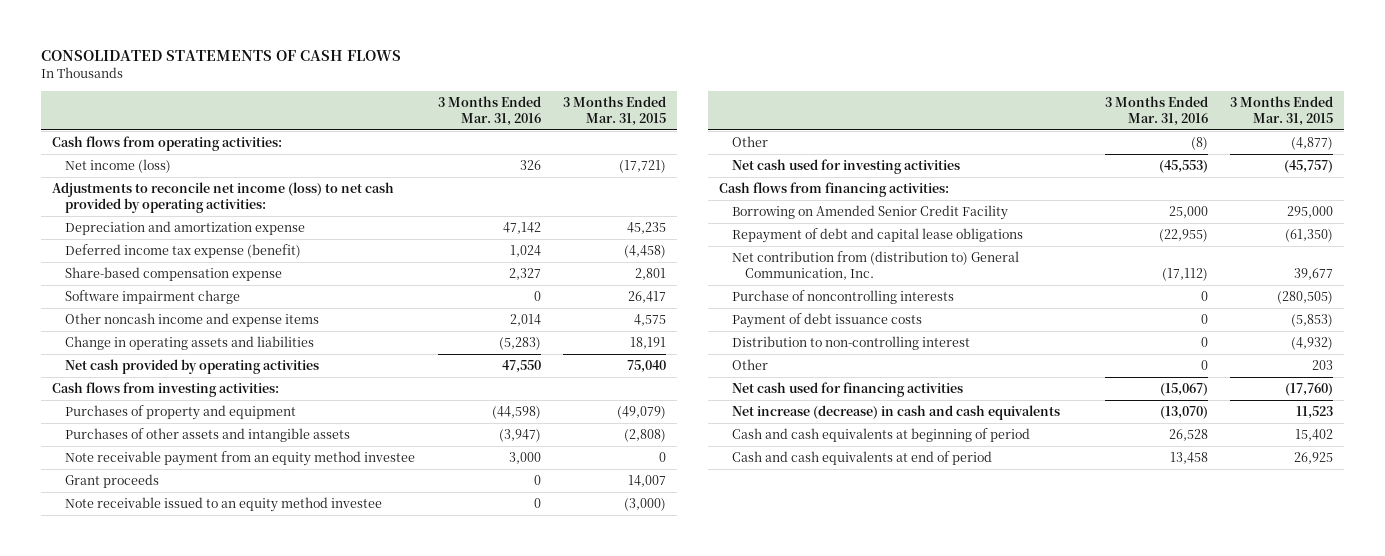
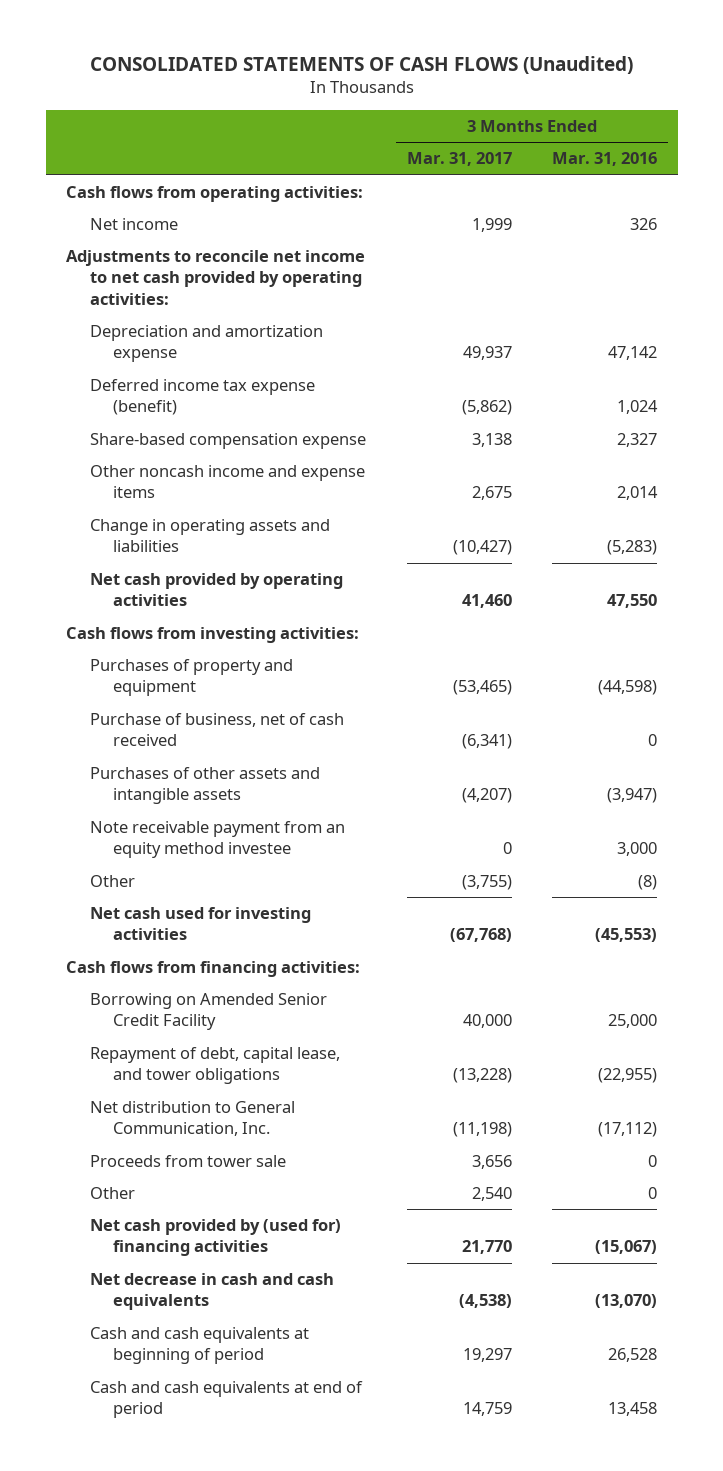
- CONSOLIDATED STATEMENTS OF CASH FLOWS
+ CONSOLIDATED STATEMENTS OF CASH FLOWS (Unaudited)
- | 3 Months Ended Mar. 31, 2016 | 3 Months Ended Mar. 31, 2015
+ | 3 Months Ended Mar. 31, 2017 | 3 Months Ended Mar. 31, 2016
- Net income (loss) | 326 | (17,721)
- Adjustments to reconcile net income (loss) to net cash provided by operating activities:
+ Net income | 1,999 | 326
+ Adjustments to reconcile net income to net cash provided by operating activities:
- Software impairment charge | 0 | 26,417
+ Purchase of business, net of cash received | (6,341) | 0
- Grant proceeds | 0 | 14,007
- Note receivable issued to an equity method investee | 0 | (3,000)
- Repayment of debt and capital lease obligations | (22,955) | (61,350)
- Net contribution from (distribution to) General Communication, Inc. | (17,112) | 39,677
- Purchase of noncontrolling interests | 0 | (280,505)
- Payment of debt issuance costs | 0 | (5,853)
- Distribution to non-controlling interest | 0 | (4,932)
+ Repayment of debt, capital lease, and tower obligations | (13,228) | (22,955)
+ Net distribution to General Communication, Inc. | (11,198) | (17,112)
+ Proceeds from tower sale | 3,656 | 0
- Net cash used for financing activities | (15,067) | (17,760)
- Net increase (decrease) in cash and cash equivalents | (13,070) | 11,523
+ Net cash provided by (used for) financing activities | 21,770 | (15,067)
+ Net decrease in cash and cash equivalents | (4,538) | (13,070)

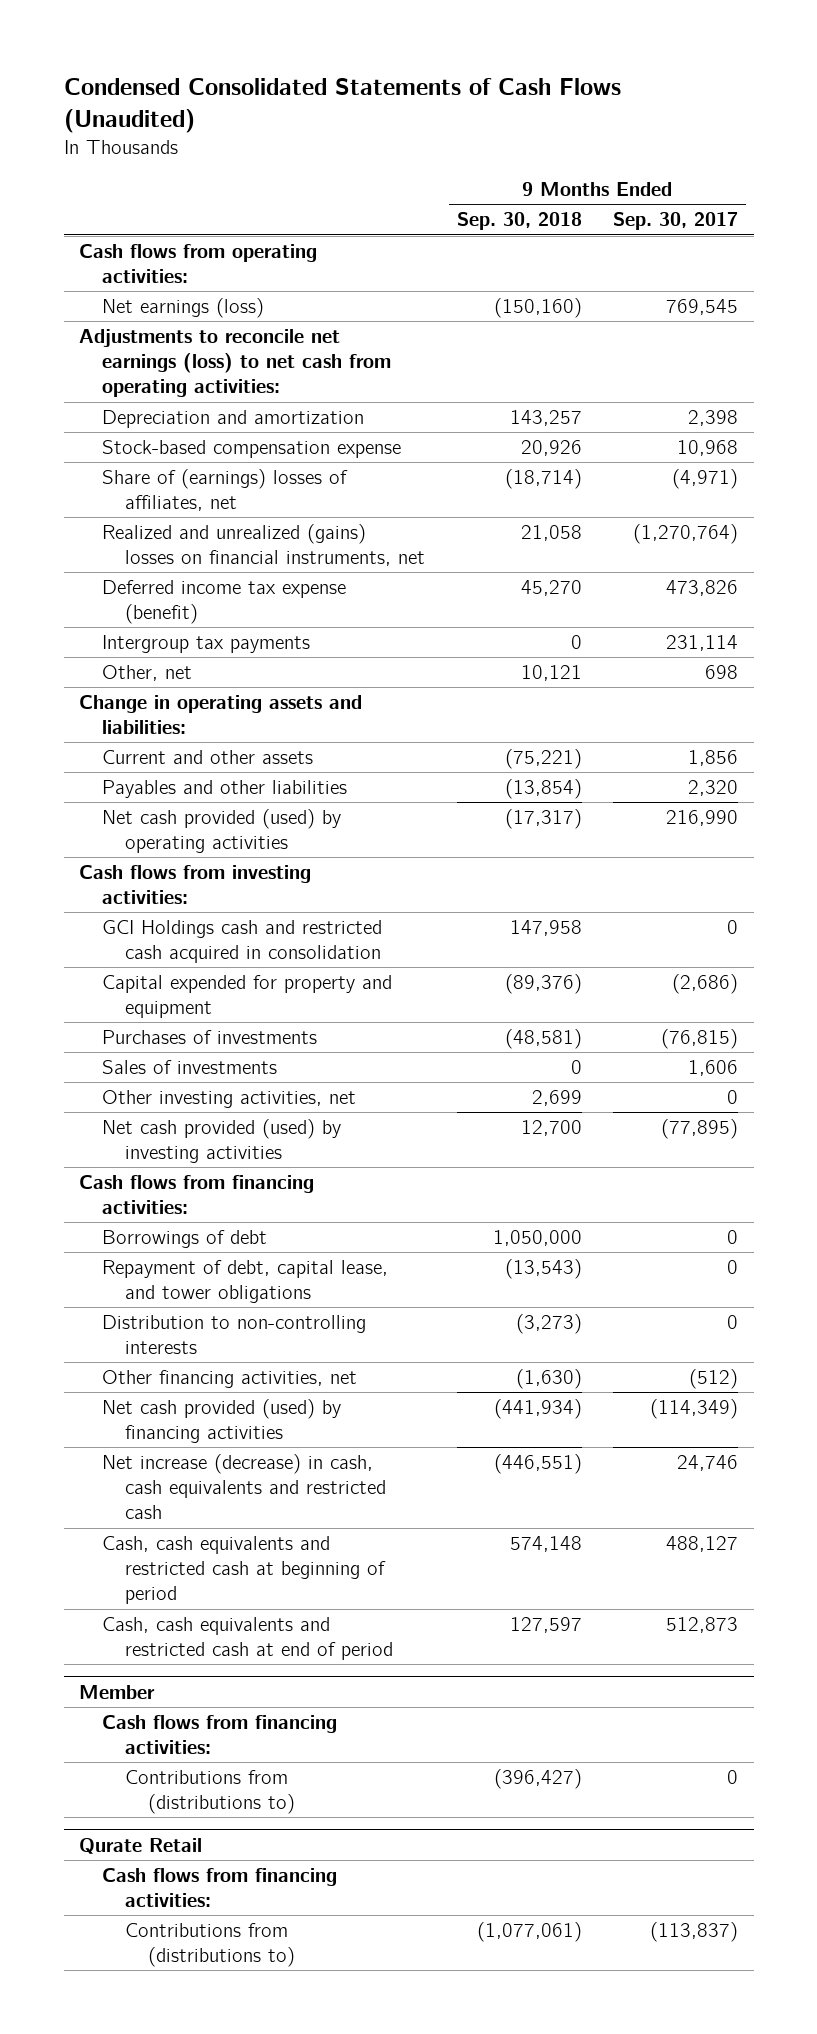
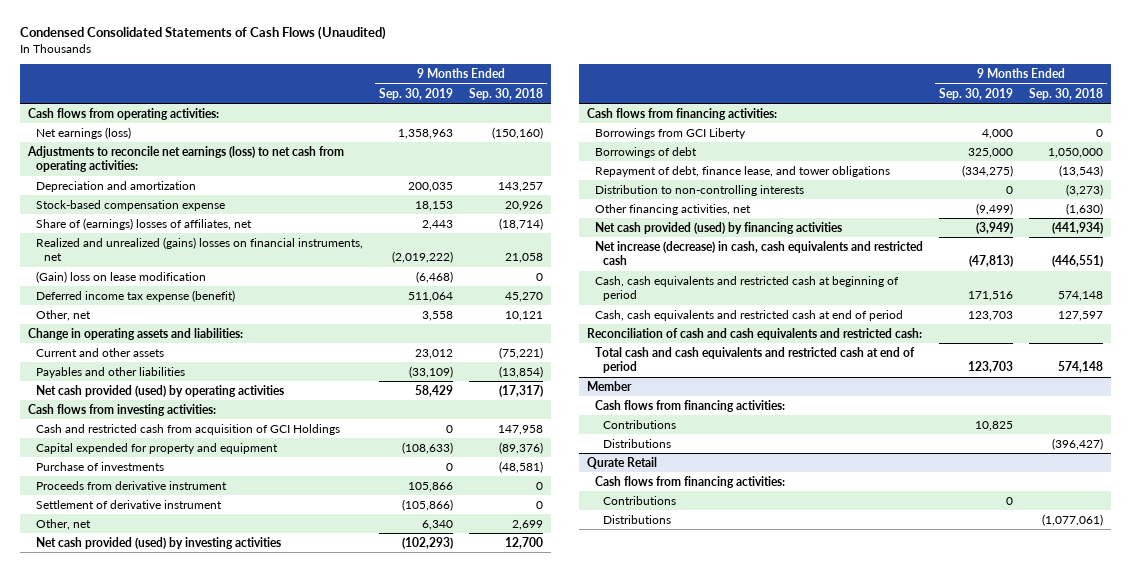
- | 9 Months Ended Sep. 30, 2018 | 9 Months Ended Sep. 30, 2017
+ | 9 Months Ended Sep. 30, 2019 | 9 Months Ended Sep. 30, 2018
+ (Gain) loss on lease modification | (6,468) | 0
- Intergroup tax payments | 0 | 231,114
- GCI Holdings cash and restricted cash acquired in consolidation | 147,958 | 0
+ Cash and restricted cash from acquisition of GCI Holdings | 0 | 147,958
- Purchases of investments | (48,581) | (76,815)
- Sales of investments | 0 | 1,606
- Other investing activities, net | 2,699 | 0
+ Purchase of investments | 0 | (48,581)
+ Proceeds from derivative instrument | 105,866 | 0
+ Settlement of derivative instrument | (105,866) | 0
+ Other, net | 6,340 | 2,699
+ Borrowings from GCI Liberty | 4,000 | 0
- Repayment of debt, capital lease, and tower obligations | (13,543) | 0
+ Repayment of debt, finance lease, and tower obligations | (334,275) | (13,543)
+ Reconciliation of cash and cash equivalents and restricted cash:
+ Total cash and cash equivalents and restricted cash at end of period | 123,703 | 574,148
@ Member
- Contributions from (distributions to) | (396,427) | 0
+ Contributions | 10,825 |
+ Distributions | | (396,427)
@ Qurate Retail
- Contributions from (distributions to) | (1,077,061) | (113,837)
+ Contributions | 0 |
+ Distributions | | (1,077,061)

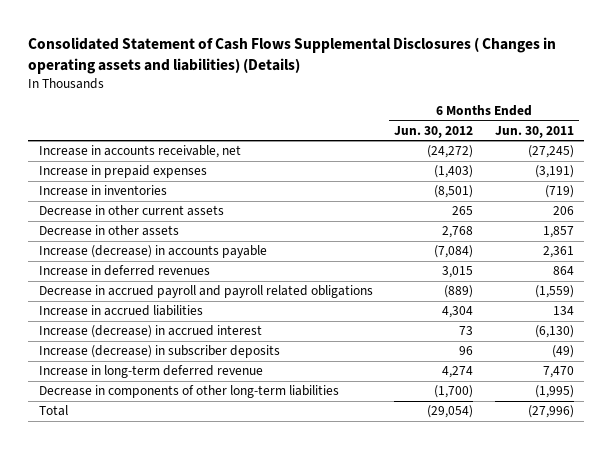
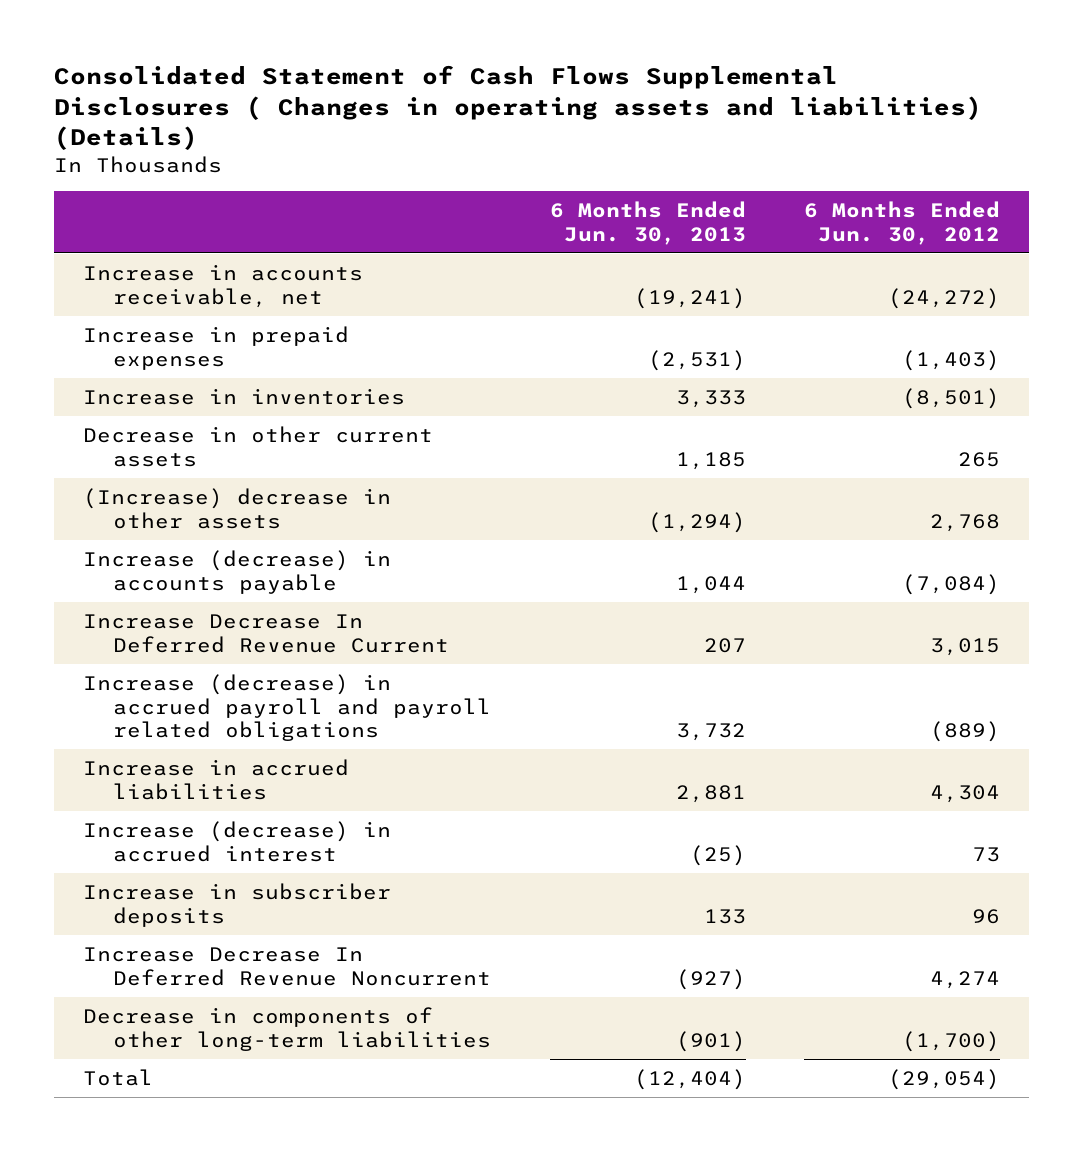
- | 6 Months Ended Jun. 30, 2012 | 6 Months Ended Jun. 30, 2011
+ | 6 Months Ended Jun. 30, 2013 | 6 Months Ended Jun. 30, 2012
- Decrease in other assets | 2,768 | 1,857
+ (Increase) decrease in other assets | (1,294) | 2,768
- Increase in deferred revenues | 3,015 | 864
- Decrease in accrued payroll and payroll related obligations | (889) | (1,559)
+ Increase Decrease In Deferred Revenue Current | 207 | 3,015
+ Increase (decrease) in accrued payroll and payroll related obligations | 3,732 | (889)
- Increase (decrease) in subscriber deposits | 96 | (49)
- Increase in long-term deferred revenue | 4,274 | 7,470
+ Increase in subscriber deposits | 133 | 96
+ Increase Decrease In Deferred Revenue Noncurrent | (927) | 4,274

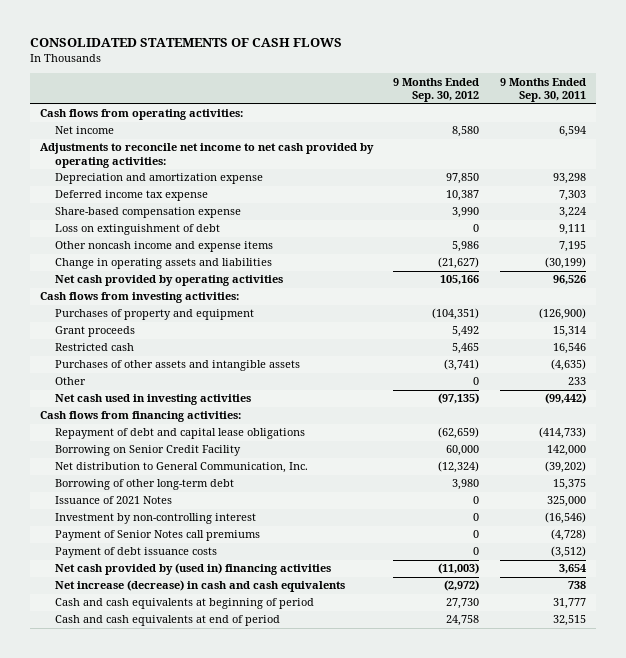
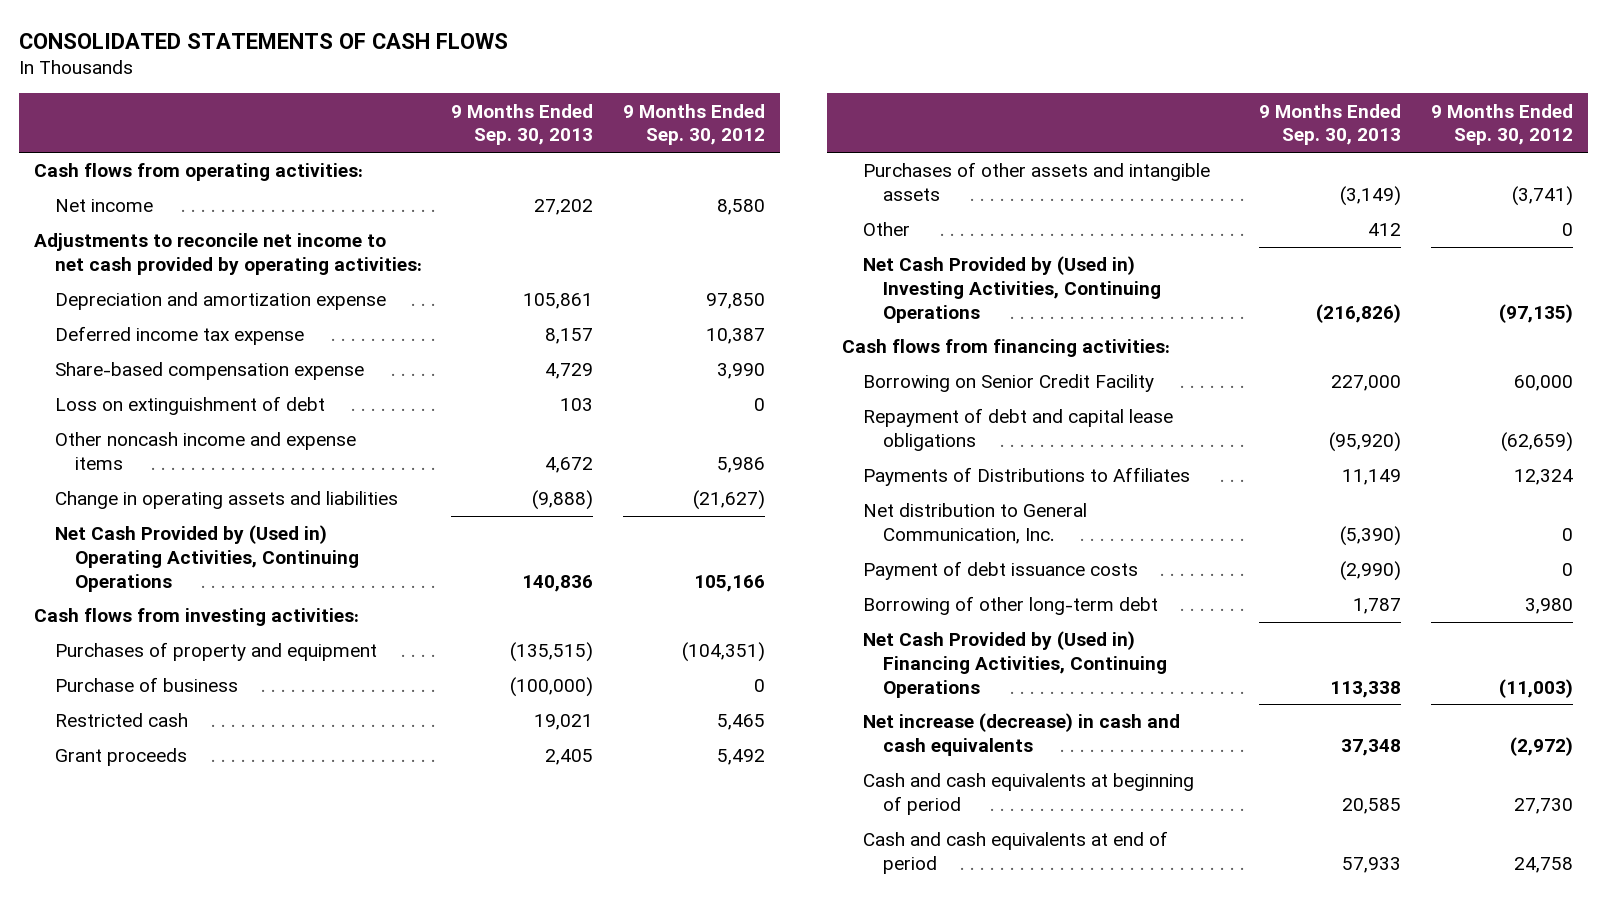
- | 9 Months Ended Sep. 30, 2012 | 9 Months Ended Sep. 30, 2011
+ | 9 Months Ended Sep. 30, 2013 | 9 Months Ended Sep. 30, 2012
- Net cash provided by operating activities | 105,166 | 96,526
+ Net Cash Provided by (Used in) Operating Activities, Continuing Operations | 140,836 | 105,166
+ Purchase of business | (100,000) | 0
moved down: Grant proceeds | 2,405 | 5,492
- Net cash used in investing activities | (97,135) | (99,442)
+ Net Cash Provided by (Used in) Investing Activities, Continuing Operations | (216,826) | (97,135)
- Net distribution to General Communication, Inc. | (12,324) | (39,202)
- Issuance of 2021 Notes | 0 | 325,000
- Investment by non-controlling interest | 0 | (16,546)
- Payment of Senior Notes call premiums | 0 | (4,728)
moved down: Repayment of debt and capital lease obligations | (95,920) | (62,659)
+ Payments of Distributions to Affiliates | 11,149 | 12,324
+ Net distribution to General Communication, Inc. | (5,390) | 0
- Net cash provided by (used in) financing activities | (11,003) | 3,654
moved down: Borrowing of other long-term debt | 1,787 | 3,980
+ Net Cash Provided by (Used in) Financing Activities, Continuing Operations | 113,338 | (11,003)

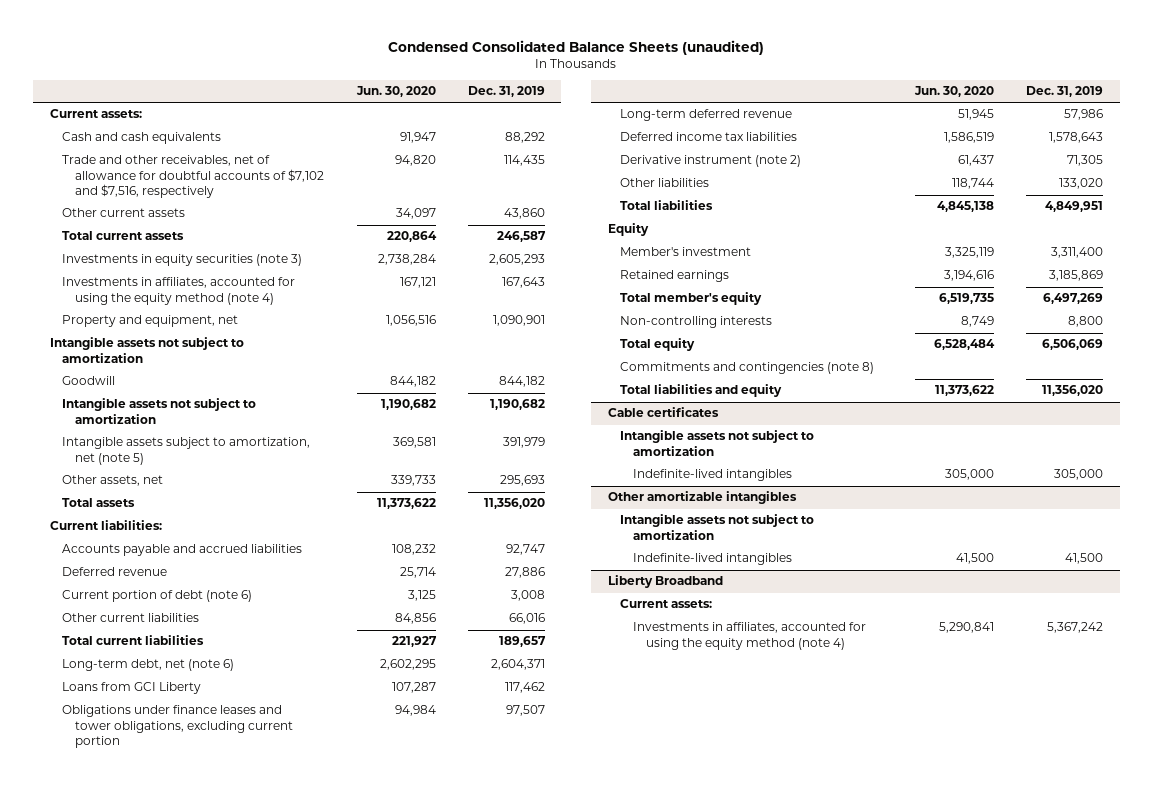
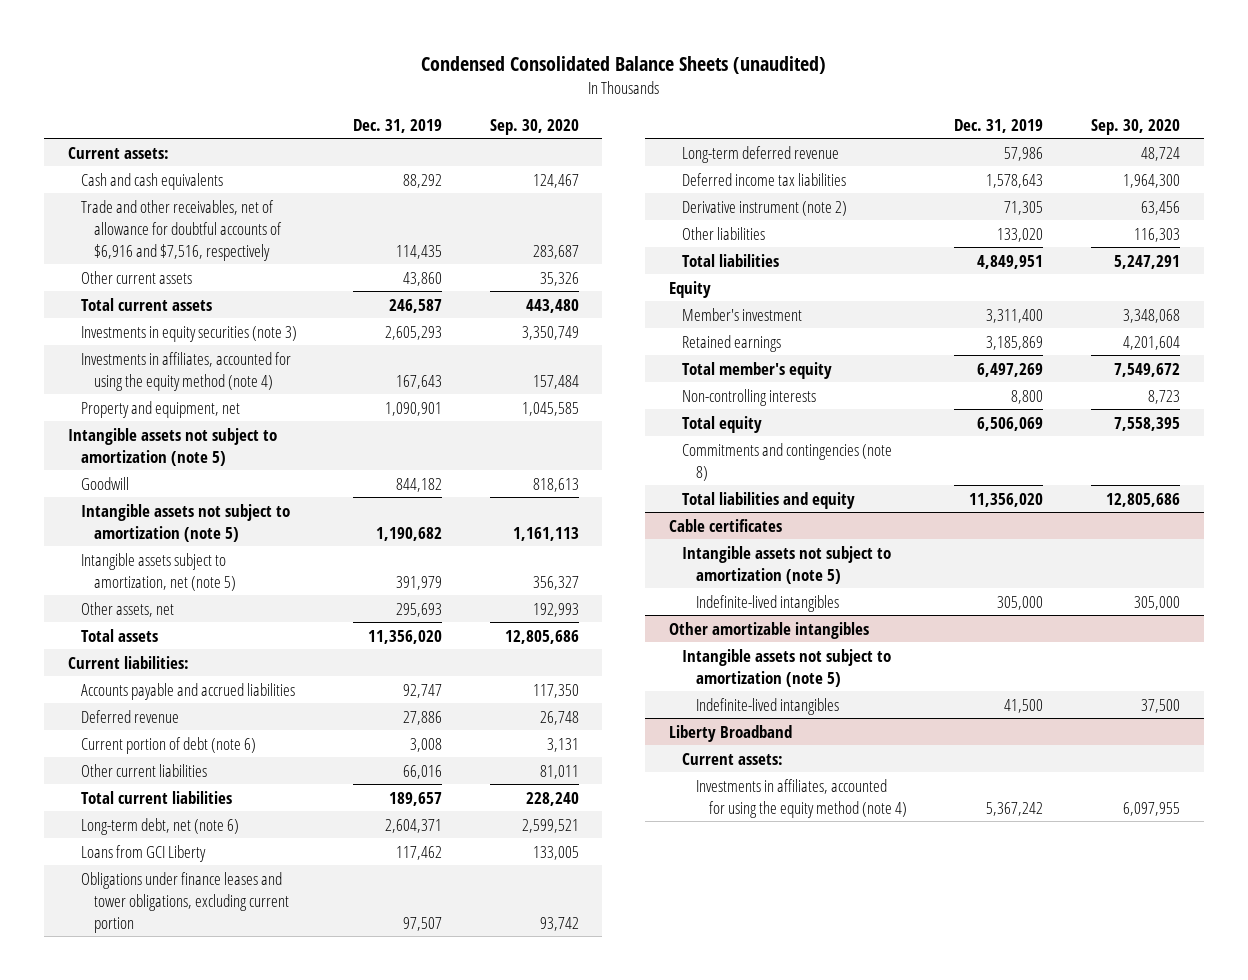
- | Jun. 30, 2020 | Dec. 31, 2019
+ | Dec. 31, 2019 | Sep. 30, 2020
- Trade and other receivables, net of allowance for doubtful accounts of $7,102 and $7,516, respectively | 94,820 | 114,435
+ Trade and other receivables, net of allowance for doubtful accounts of $6,916 and $7,516, respectively | 114,435 | 283,687
- Intangible assets not subject to amortization
+ Intangible assets not subject to amortization (note 5)
- Intangible assets not subject to amortization | 1,190,682 | 1,190,682
+ Intangible assets not subject to amortization (note 5) | 1,190,682 | 1,161,113
@ Cable certificates
- Intangible assets not subject to amortization
+ Intangible assets not subject to amortization (note 5)
@ Other amortizable intangibles
- Intangible assets not subject to amortization
+ Intangible assets not subject to amortization (note 5)

